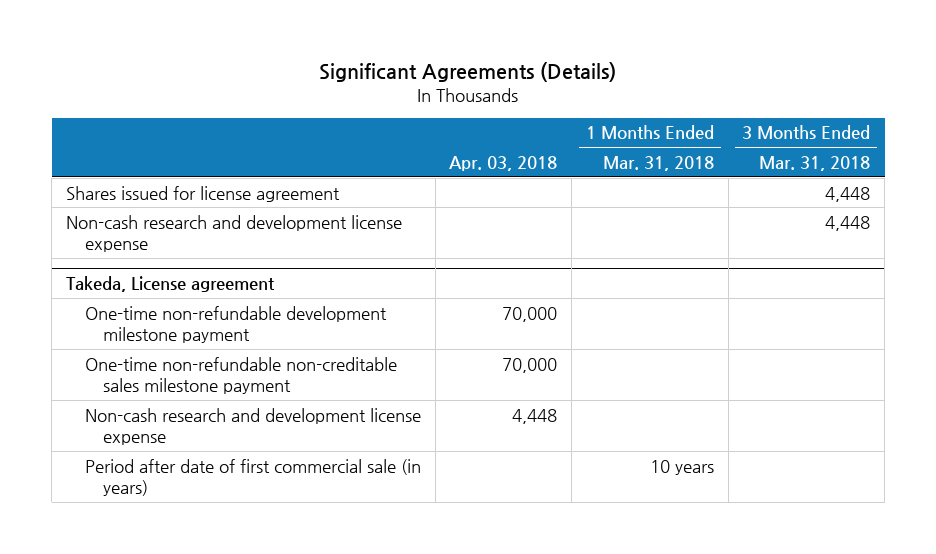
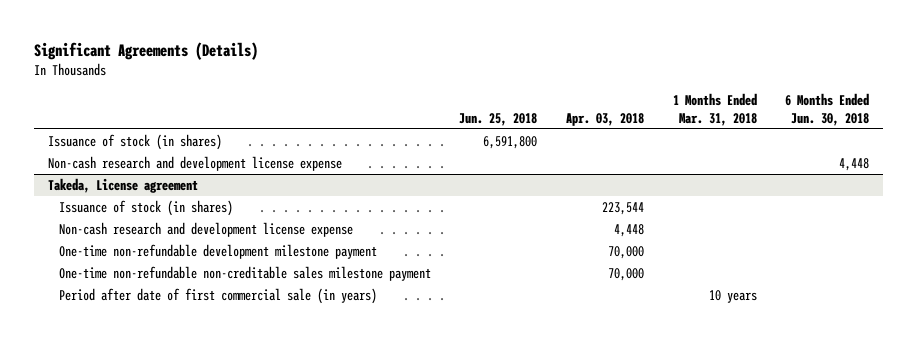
- | Apr. 03, 2018 | 1 Months Ended Mar. 31, 2018 | 3 Months Ended Mar. 31, 2018
+ | Jun. 25, 2018 | Apr. 03, 2018 | 1 Months Ended Mar. 31, 2018 | 6 Months Ended Jun. 30, 2018
- Shares issued for license agreement | | | 4,448
+ Issuance of stock (in shares) | 6,591,800 | | |
@ Takeda, License agreement
+ Issuance of stock (in shares) | | 223,544 | |
moved up: Non-cash research and development license expense | | 4,448 | |

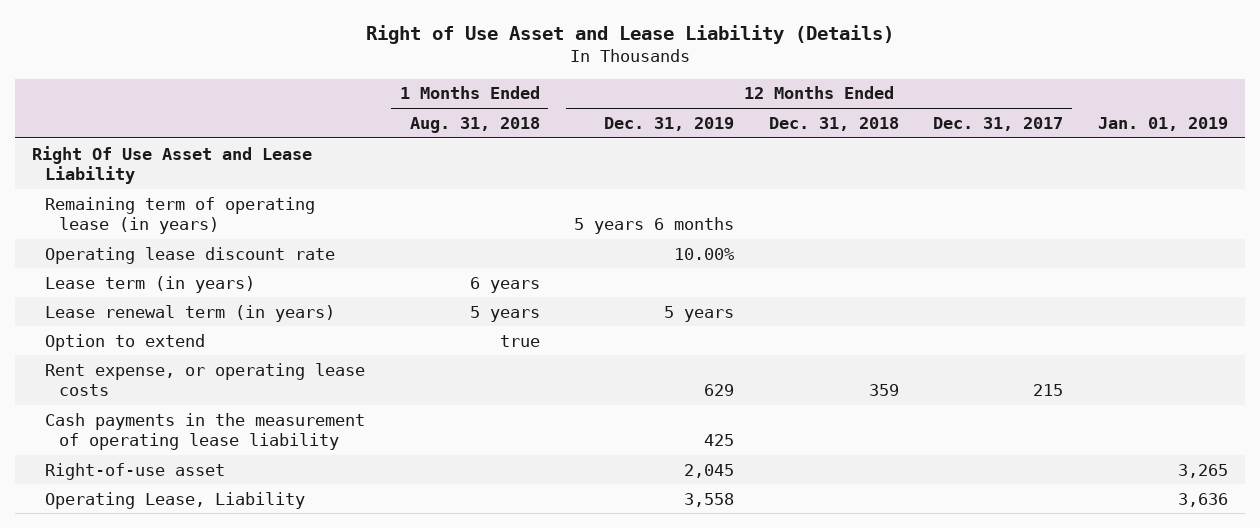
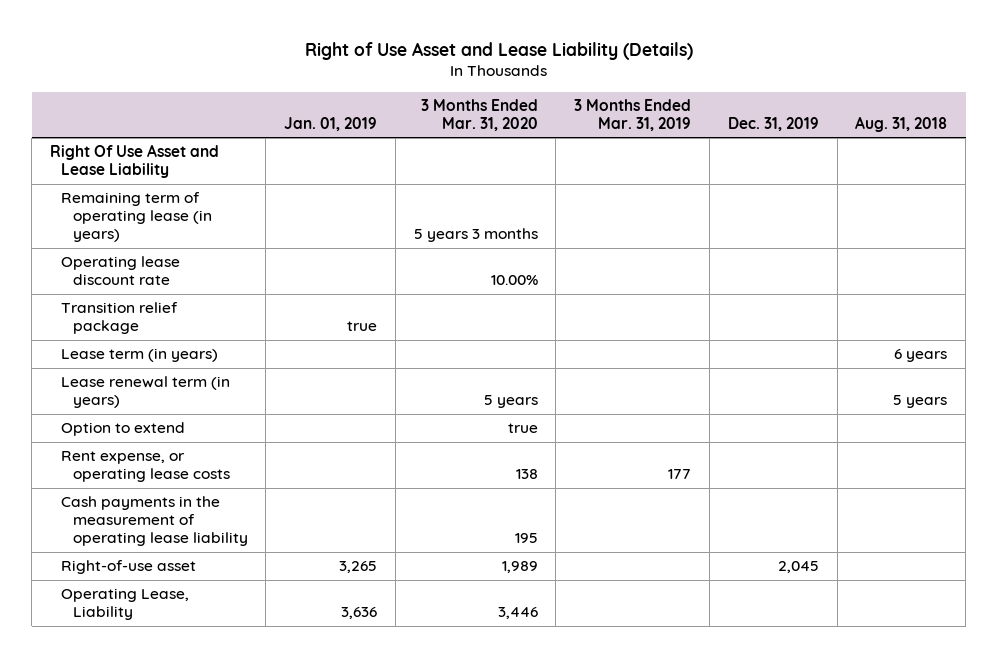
- | 1 Months Ended Aug. 31, 2018 | 12 Months Ended Dec. 31, 2019 | 12 Months Ended Dec. 31, 2018 | 12 Months Ended Dec. 31, 2017 | Jan. 01, 2019
+ | Jan. 01, 2019 | 3 Months Ended Mar. 31, 2020 | 3 Months Ended Mar. 31, 2019 | Dec. 31, 2019 | Aug. 31, 2018
+ Transition relief package | true | | | |

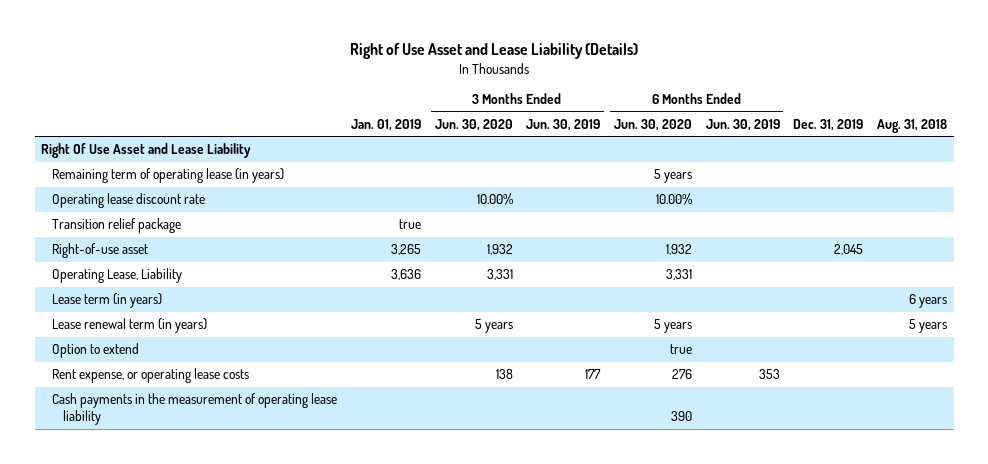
- | Jan. 01, 2019 | 3 Months Ended Mar. 31, 2020 | 3 Months Ended Mar. 31, 2019 | Dec. 31, 2019 | Aug. 31, 2018
+ | Jan. 01, 2019 | 3 Months Ended Jun. 30, 2020 | 3 Months Ended Jun. 30, 2019 | 6 Months Ended Jun. 30, 2020 | 6 Months Ended Jun. 30, 2019 | Dec. 31, 2019 | Aug. 31, 2018
moved up: Right-of-use asset | 3,265 | 1,932 | | 1,932 | | 2,045 |
moved up: Operating Lease, Liability | 3,636 | 3,331 | | 3,331 | | |

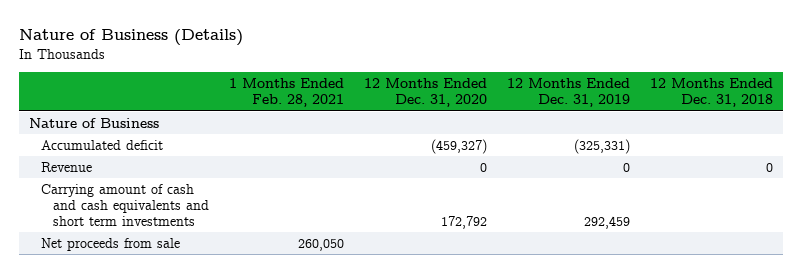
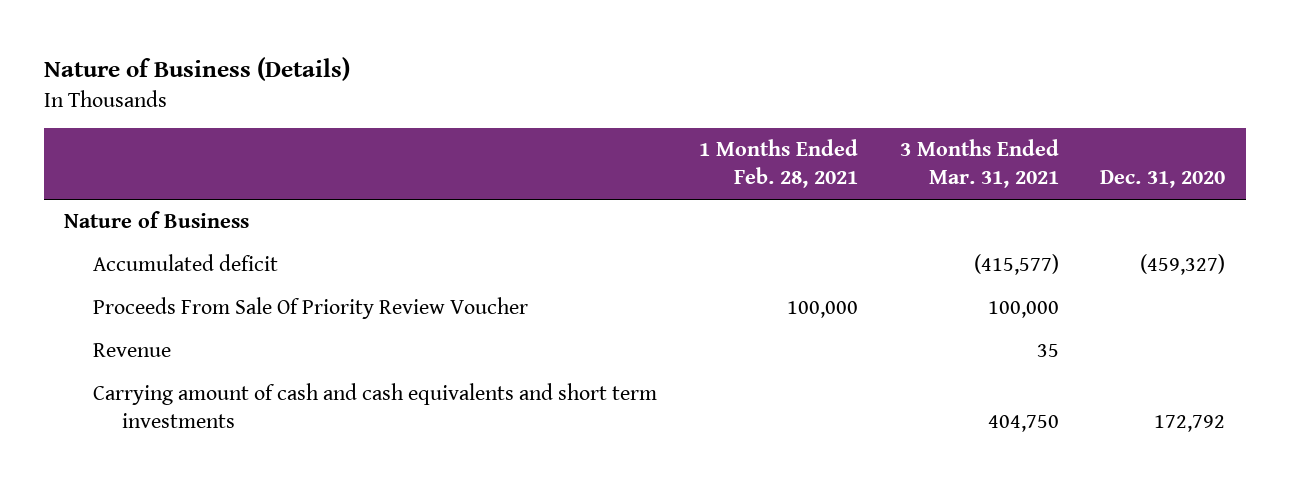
- | 1 Months Ended Feb. 28, 2021 | 12 Months Ended Dec. 31, 2020 | 12 Months Ended Dec. 31, 2019 | 12 Months Ended Dec. 31, 2018
+ | 1 Months Ended Feb. 28, 2021 | 3 Months Ended Mar. 31, 2021 | Dec. 31, 2020
+ Proceeds From Sale Of Priority Review Voucher | 100,000 | 100,000 |
- Net proceeds from sale | 260,050 | | |

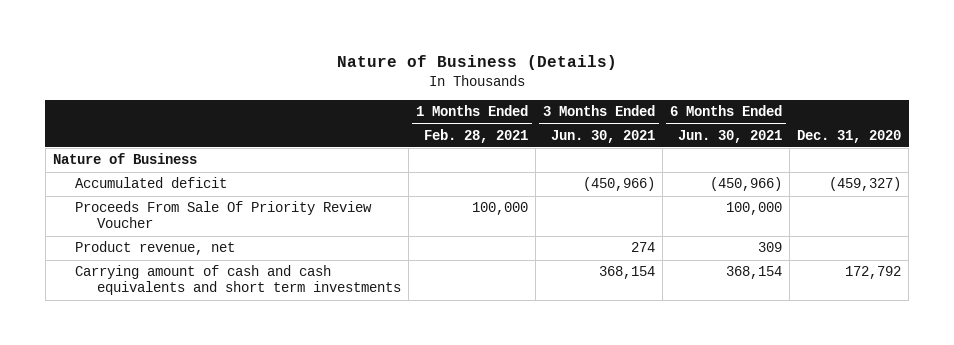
- | 1 Months Ended Feb. 28, 2021 | 3 Months Ended Mar. 31, 2021 | Dec. 31, 2020
+ | 1 Months Ended Feb. 28, 2021 | 3 Months Ended Jun. 30, 2021 | 6 Months Ended Jun. 30, 2021 | Dec. 31, 2020
- Revenue | | 35 |
+ Product revenue, net | | 274 | 309 |

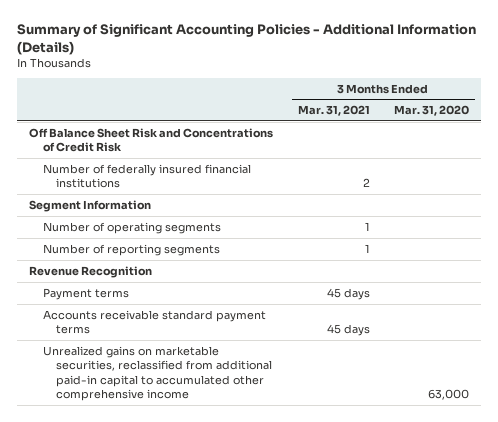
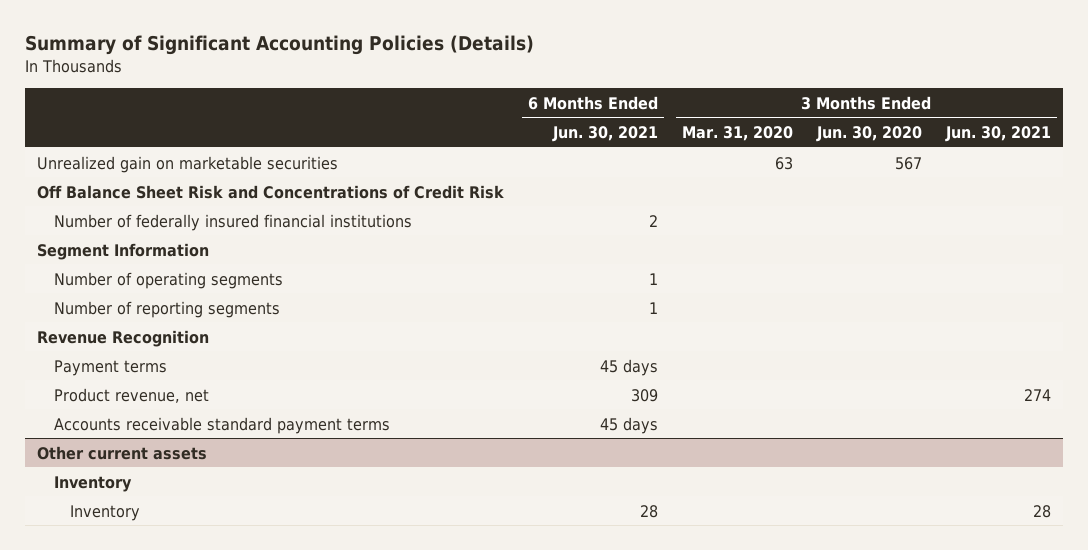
- Summary of Significant Accounting Policies - Additional Information (Details)
+ Summary of Significant Accounting Policies (Details)
- | 3 Months Ended Mar. 31, 2021 | 3 Months Ended Mar. 31, 2020
+ | 6 Months Ended Jun. 30, 2021 | 3 Months Ended Mar. 31, 2020 | 3 Months Ended Jun. 30, 2020 | 3 Months Ended Jun. 30, 2021
+ Unrealized gain on marketable securities | | 63 | 567 |
+ Product revenue, net | 309 | | | 274
- Unrealized gains on marketable securities, reclassified from additional paid-in capital to accumulated other comprehensive income | | 63,000
+ Other current assets
+ Inventory
+ Inventory | 28 | | | 28

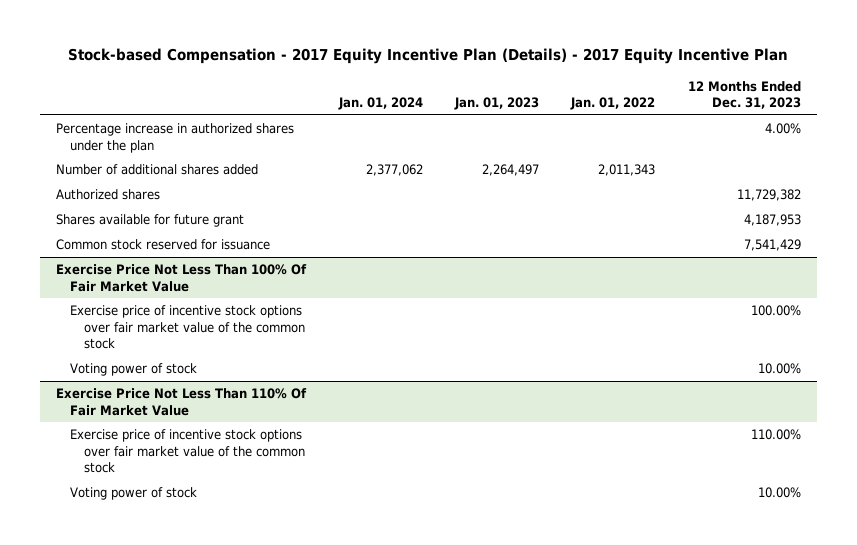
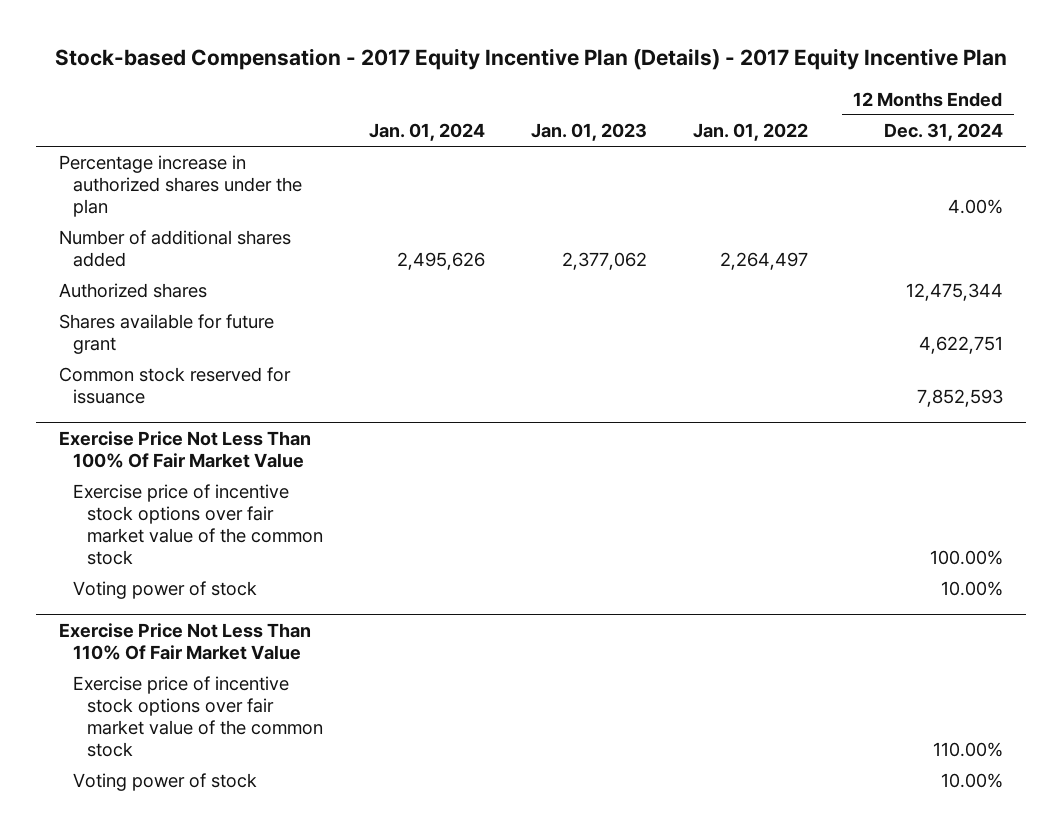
- | Jan. 01, 2024 | Jan. 01, 2023 | Jan. 01, 2022 | 12 Months Ended Dec. 31, 2023
+ | Jan. 01, 2024 | Jan. 01, 2023 | Jan. 01, 2022 | 12 Months Ended Dec. 31, 2024
- Number of additional shares added | 2,377,062 | 2,264,497 | 2,011,343 |
+ Number of additional shares added | 2,495,626 | 2,377,062 | 2,264,497 |

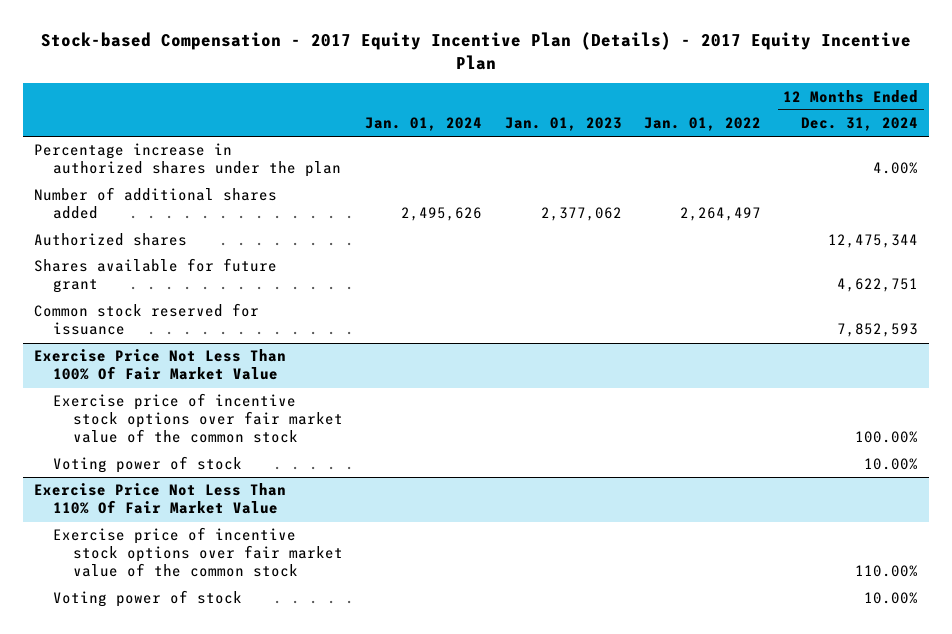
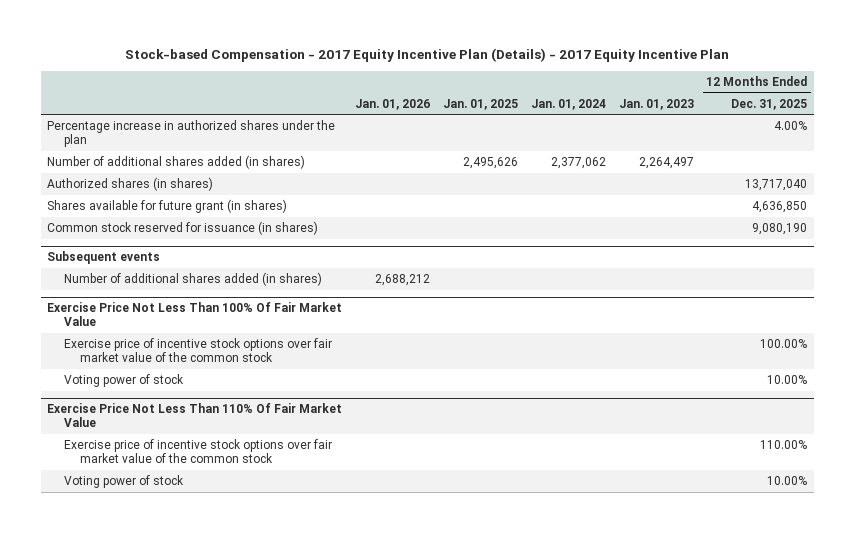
- | Jan. 01, 2024 | Jan. 01, 2023 | Jan. 01, 2022 | 12 Months Ended Dec. 31, 2024
+ | Jan. 01, 2026 | Jan. 01, 2025 | Jan. 01, 2024 | Jan. 01, 2023 | 12 Months Ended Dec. 31, 2025
- Number of additional shares added | 2,495,626 | 2,377,062 | 2,264,497 |
- Authorized shares | | | | 12,475,344
- Shares available for future grant | | | | 4,622,751
- Common stock reserved for issuance | | | | 7,852,593
+ Number of additional shares added (in shares) | | 2,495,626 | 2,377,062 | 2,264,497 |
+ Authorized shares (in shares) | | | | | 13,717,040
+ Shares available for future grant (in shares) | | | | | 4,636,850
+ Common stock reserved for issuance (in shares) | | | | | 9,080,190
+ Subsequent events
+ Number of additional shares added (in shares) | 2,688,212 | | | |

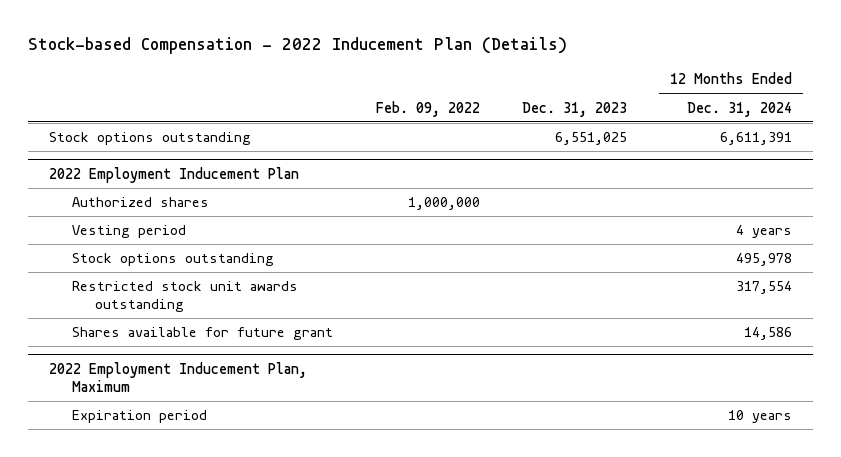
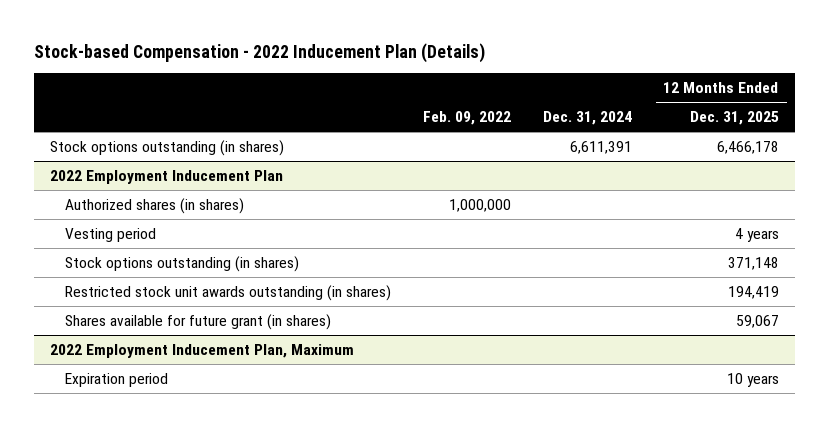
- | Feb. 09, 2022 | Dec. 31, 2023 | 12 Months Ended Dec. 31, 2024
+ | Feb. 09, 2022 | Dec. 31, 2024 | 12 Months Ended Dec. 31, 2025
- Stock options outstanding | | 6,551,025 | 6,611,391
+ Stock options outstanding (in shares) | | 6,611,391 | 6,466,178
@ 2022 Employment Inducement Plan
- Authorized shares | 1,000,000 | |
+ Authorized shares (in shares) | 1,000,000 | |
- Stock options outstanding | | | 495,978
- Restricted stock unit awards outstanding | | | 317,554
- Shares available for future grant | | | 14,586
+ Stock options outstanding (in shares) | | | 371,148
+ Restricted stock unit awards outstanding (in shares) | | | 194,419
+ Shares available for future grant (in shares) | | | 59,067

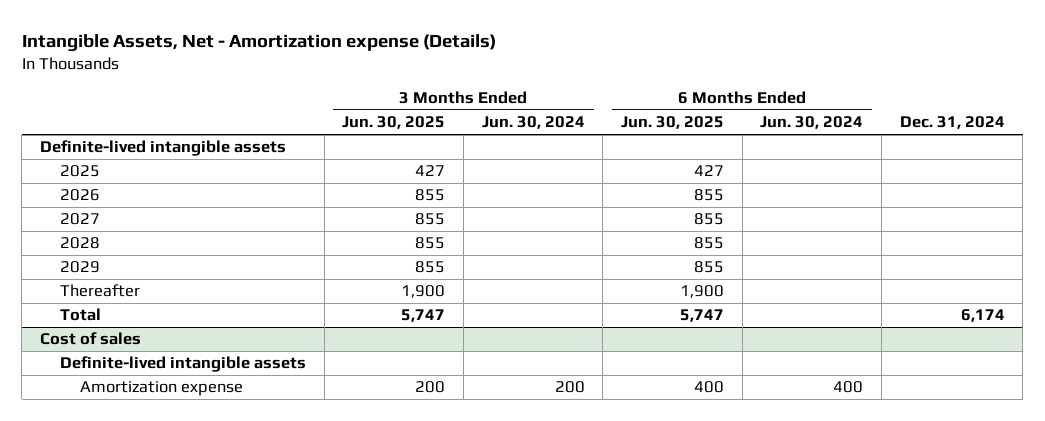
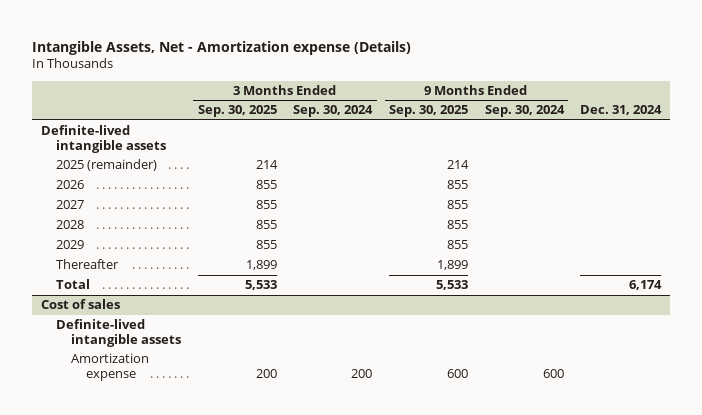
- | 3 Months Ended Jun. 30, 2025 | 3 Months Ended Jun. 30, 2024 | 6 Months Ended Jun. 30, 2025 | 6 Months Ended Jun. 30, 2024 | Dec. 31, 2024
+ | 3 Months Ended Sep. 30, 2025 | 3 Months Ended Sep. 30, 2024 | 9 Months Ended Sep. 30, 2025 | 9 Months Ended Sep. 30, 2024 | Dec. 31, 2024
- 2025 | 427 | | 427 | |
+ 2025 (remainder) | 214 | | 214 | |

